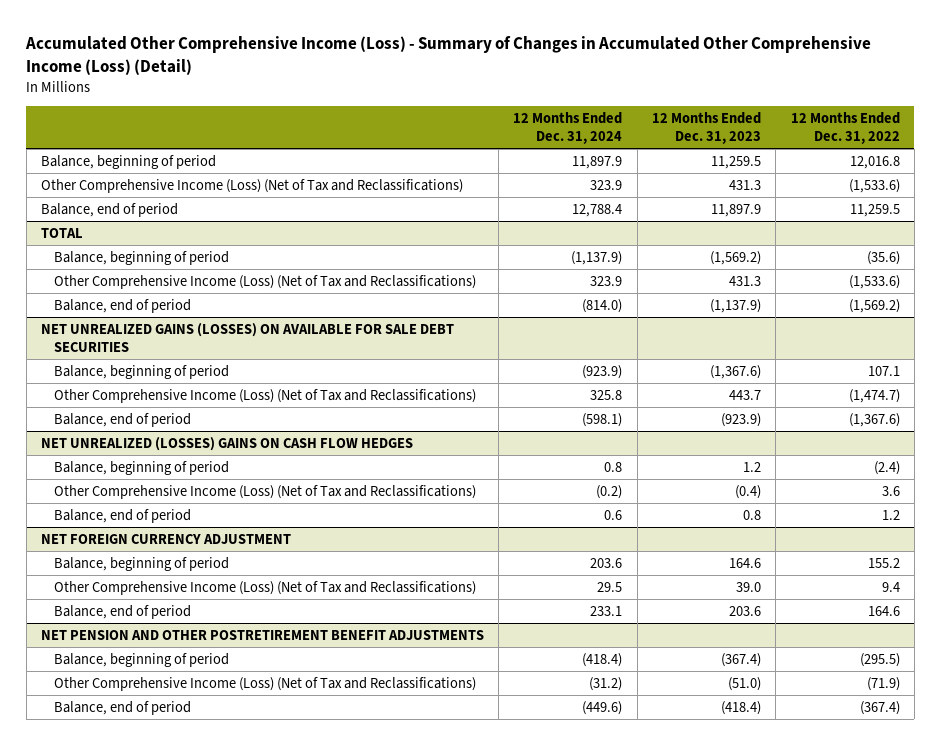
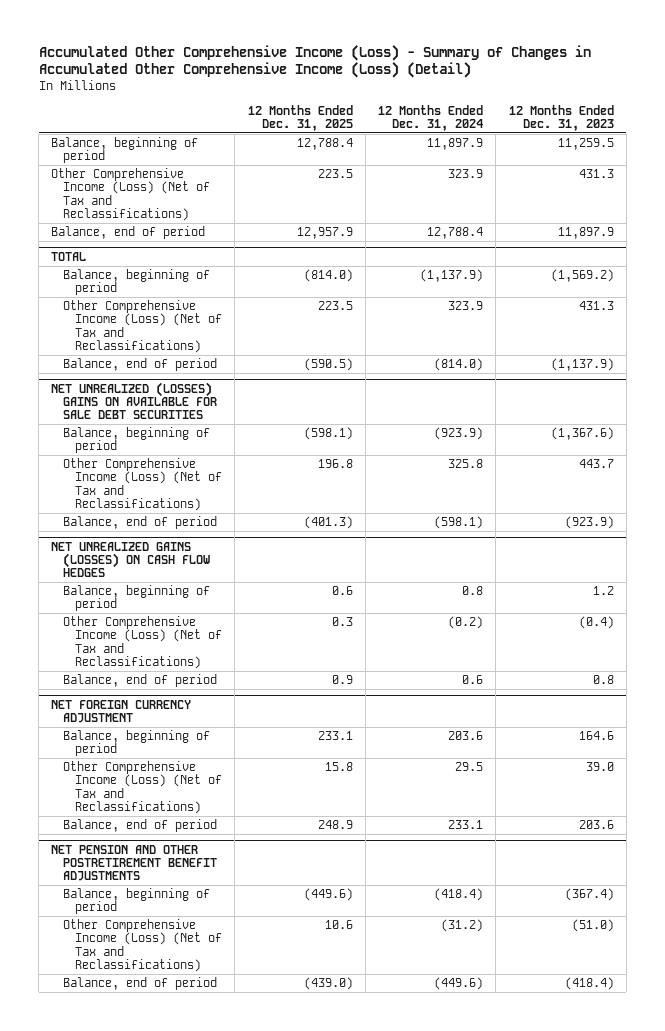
- | 12 Months Ended Dec. 31, 2024 | 12 Months Ended Dec. 31, 2023 | 12 Months Ended Dec. 31, 2022
+ | 12 Months Ended Dec. 31, 2025 | 12 Months Ended Dec. 31, 2024 | 12 Months Ended Dec. 31, 2023
- NET UNREALIZED GAINS (LOSSES) ON AVAILABLE FOR SALE DEBT SECURITIES
+ NET UNREALIZED (LOSSES) GAINS ON AVAILABLE FOR SALE DEBT SECURITIES
- NET UNREALIZED (LOSSES) GAINS ON CASH FLOW HEDGES
+ NET UNREALIZED GAINS (LOSSES) ON CASH FLOW HEDGES

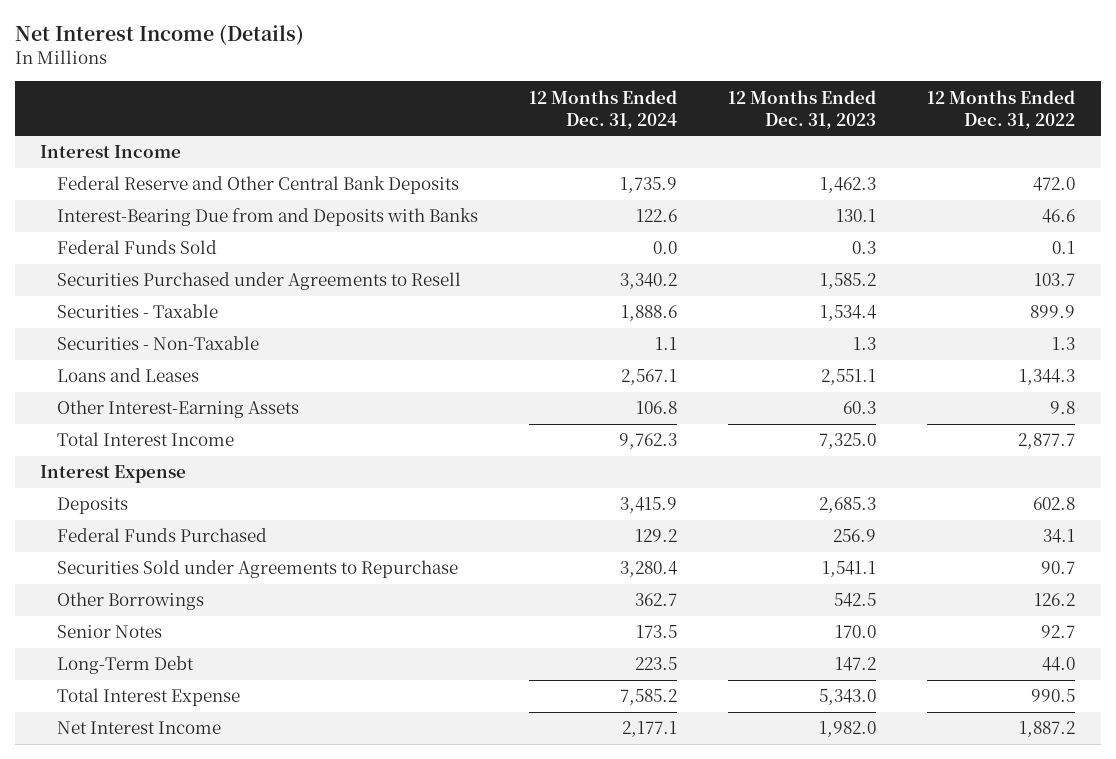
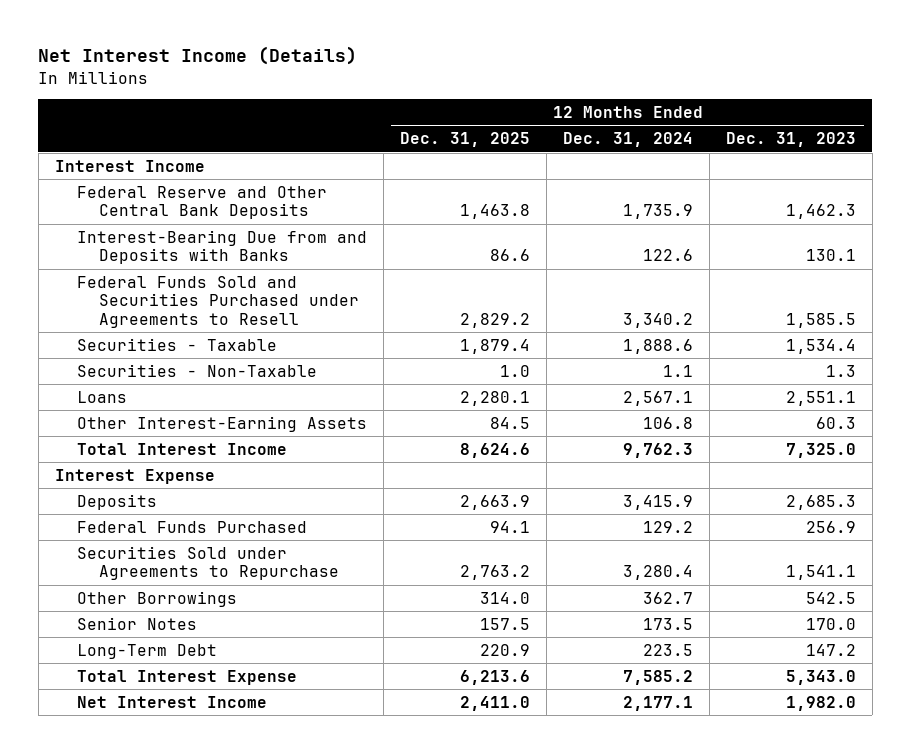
- | 12 Months Ended Dec. 31, 2024 | 12 Months Ended Dec. 31, 2023 | 12 Months Ended Dec. 31, 2022
+ | 12 Months Ended Dec. 31, 2025 | 12 Months Ended Dec. 31, 2024 | 12 Months Ended Dec. 31, 2023
- Federal Funds Sold | 0.0 | 0.3 | 0.1
- Securities Purchased under Agreements to Resell | 3,340.2 | 1,585.2 | 103.7
+ Federal Funds Sold and Securities Purchased under Agreements to Resell | 2,829.2 | 3,340.2 | 1,585.5
- Loans and Leases | 2,567.1 | 2,551.1 | 1,344.3
+ Loans | 2,280.1 | 2,567.1 | 2,551.1

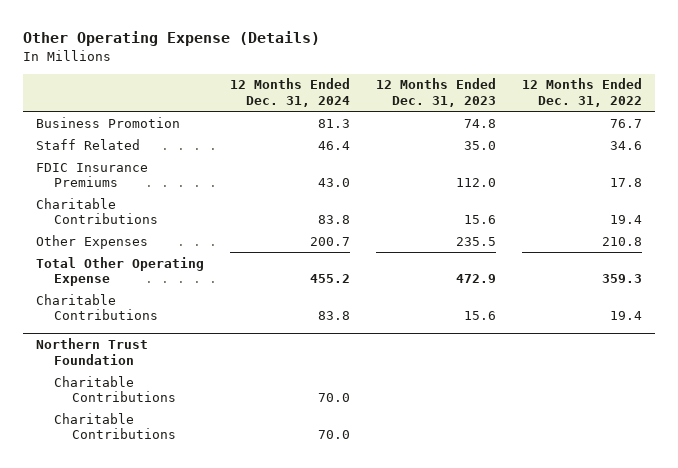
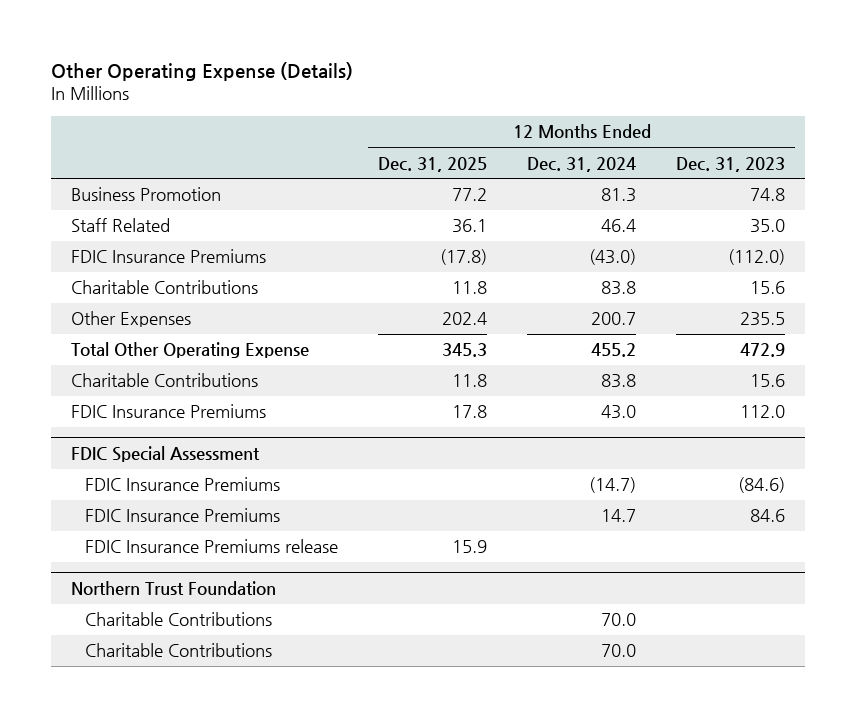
- | 12 Months Ended Dec. 31, 2024 | 12 Months Ended Dec. 31, 2023 | 12 Months Ended Dec. 31, 2022
+ | 12 Months Ended Dec. 31, 2025 | 12 Months Ended Dec. 31, 2024 | 12 Months Ended Dec. 31, 2023
+ FDIC Insurance Premiums | (17.8) | (43.0) | (112.0)
moved down: FDIC Insurance Premiums | 17.8 | 43.0 | 112.0
+ FDIC Special Assessment
+ FDIC Insurance Premiums | | (14.7) | (84.6)
+ FDIC Insurance Premiums | | 14.7 | 84.6
+ FDIC Insurance Premiums release | 15.9 | |

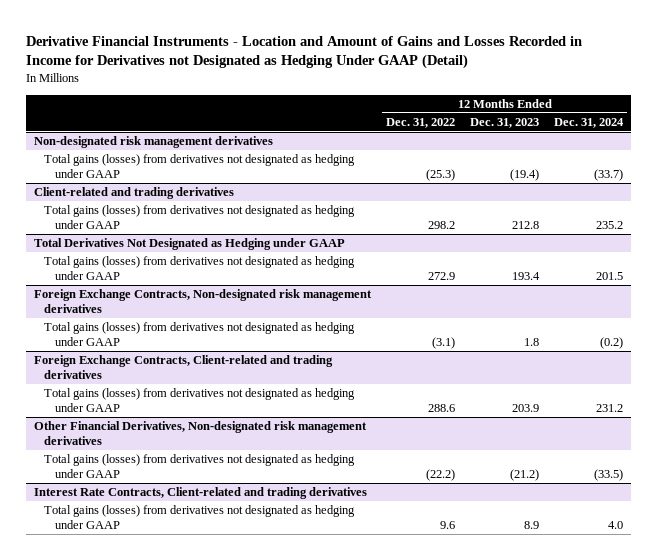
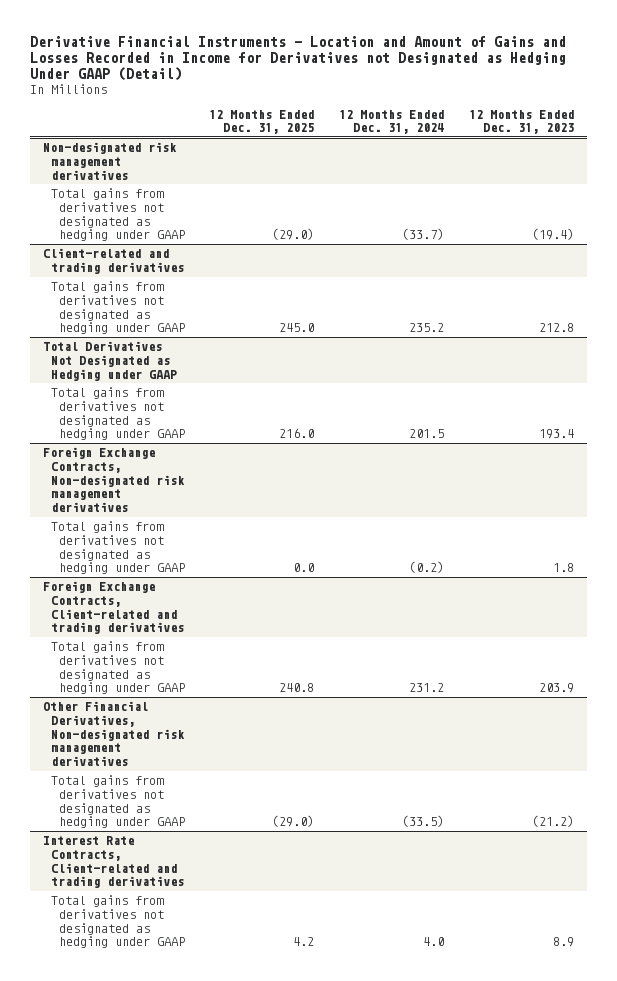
- | 12 Months Ended Dec. 31, 2022 | 12 Months Ended Dec. 31, 2023 | 12 Months Ended Dec. 31, 2024
+ | 12 Months Ended Dec. 31, 2025 | 12 Months Ended Dec. 31, 2024 | 12 Months Ended Dec. 31, 2023
@ Non-designated risk management derivatives
- Total gains (losses) from derivatives not designated as hedging under GAAP | (25.3) | (19.4) | (33.7)
+ Total gains from derivatives not designated as hedging under GAAP | (29.0) | (33.7) | (19.4)
@ Client-related and trading derivatives
- Total gains (losses) from derivatives not designated as hedging under GAAP | 298.2 | 212.8 | 235.2
+ Total gains from derivatives not designated as hedging under GAAP | 245.0 | 235.2 | 212.8
@ Total Derivatives Not Designated as Hedging under GAAP
- Total gains (losses) from derivatives not designated as hedging under GAAP | 272.9 | 193.4 | 201.5
+ Total gains from derivatives not designated as hedging under GAAP | 216.0 | 201.5 | 193.4
@ Foreign Exchange Contracts, Non-designated risk management derivatives
- Total gains (losses) from derivatives not designated as hedging under GAAP | (3.1) | 1.8 | (0.2)
+ Total gains from derivatives not designated as hedging under GAAP | 0.0 | (0.2) | 1.8
@ Foreign Exchange Contracts, Client-related and trading derivatives
- Total gains (losses) from derivatives not designated as hedging under GAAP | 288.6 | 203.9 | 231.2
+ Total gains from derivatives not designated as hedging under GAAP | 240.8 | 231.2 | 203.9
@ Other Financial Derivatives, Non-designated risk management derivatives
- Total gains (losses) from derivatives not designated as hedging under GAAP | (22.2) | (21.2) | (33.5)
+ Total gains from derivatives not designated as hedging under GAAP | (29.0) | (33.5) | (21.2)
@ Interest Rate Contracts, Client-related and trading derivatives
- Total gains (losses) from derivatives not designated as hedging under GAAP | 9.6 | 8.9 | 4.0
+ Total gains from derivatives not designated as hedging under GAAP | 4.2 | 4.0 | 8.9

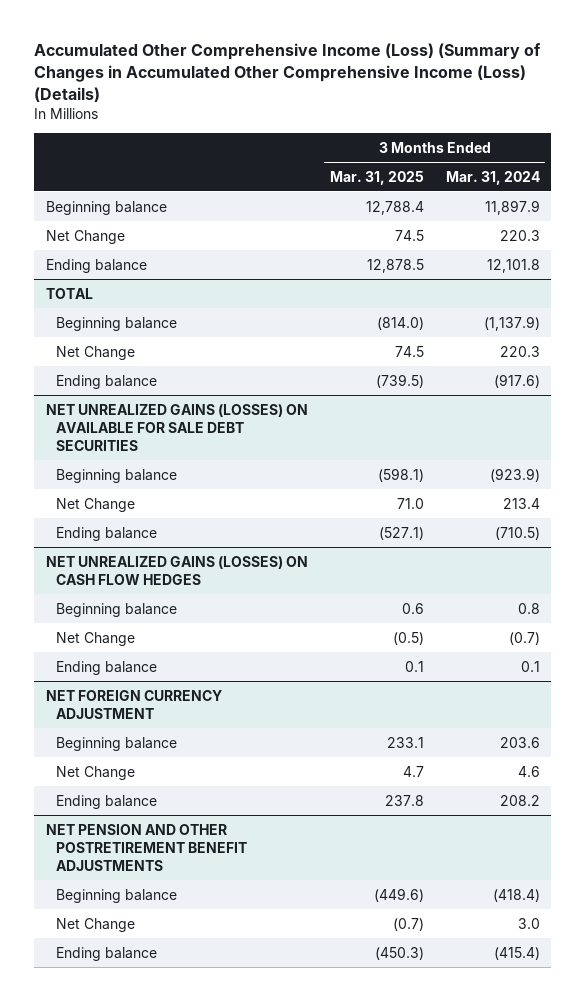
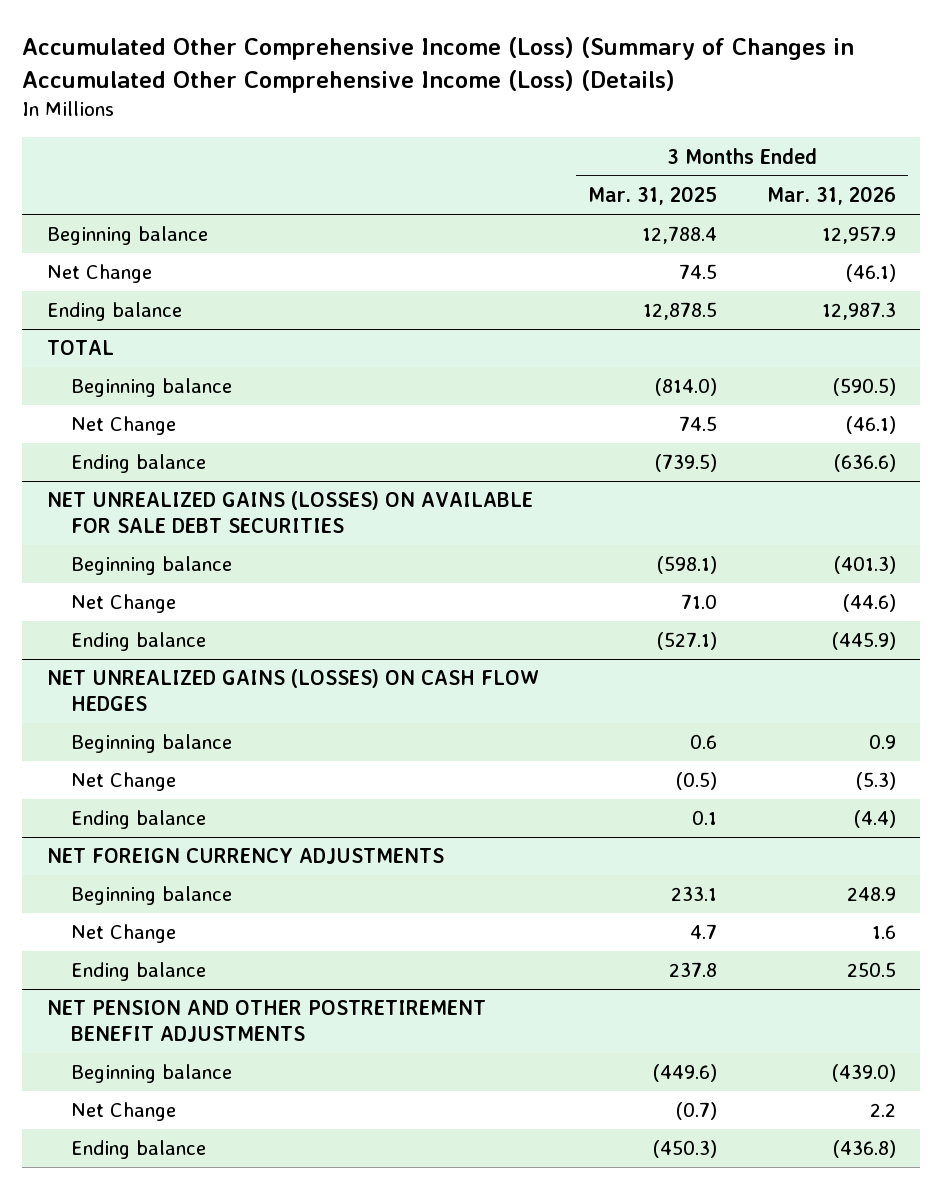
- | 3 Months Ended Mar. 31, 2025 | 3 Months Ended Mar. 31, 2024
+ | 3 Months Ended Mar. 31, 2025 | 3 Months Ended Mar. 31, 2026
- NET FOREIGN CURRENCY ADJUSTMENT
+ NET FOREIGN CURRENCY ADJUSTMENTS

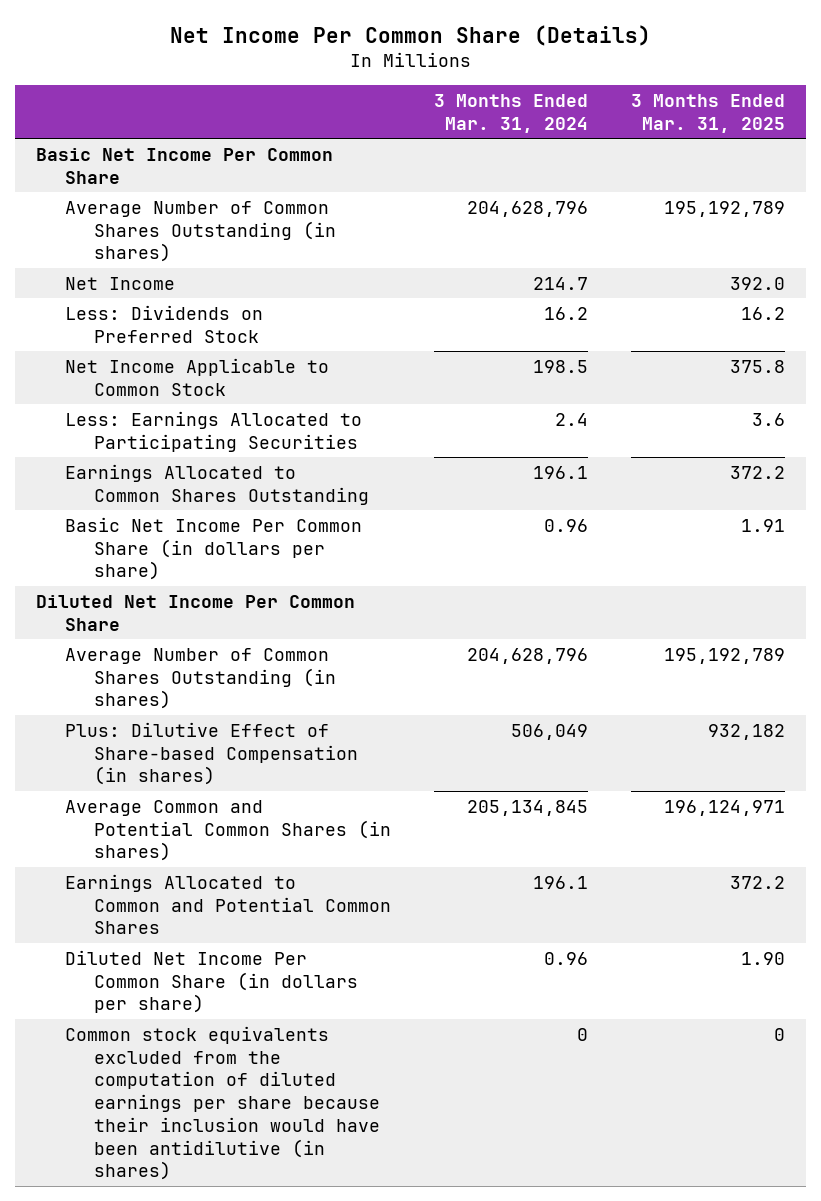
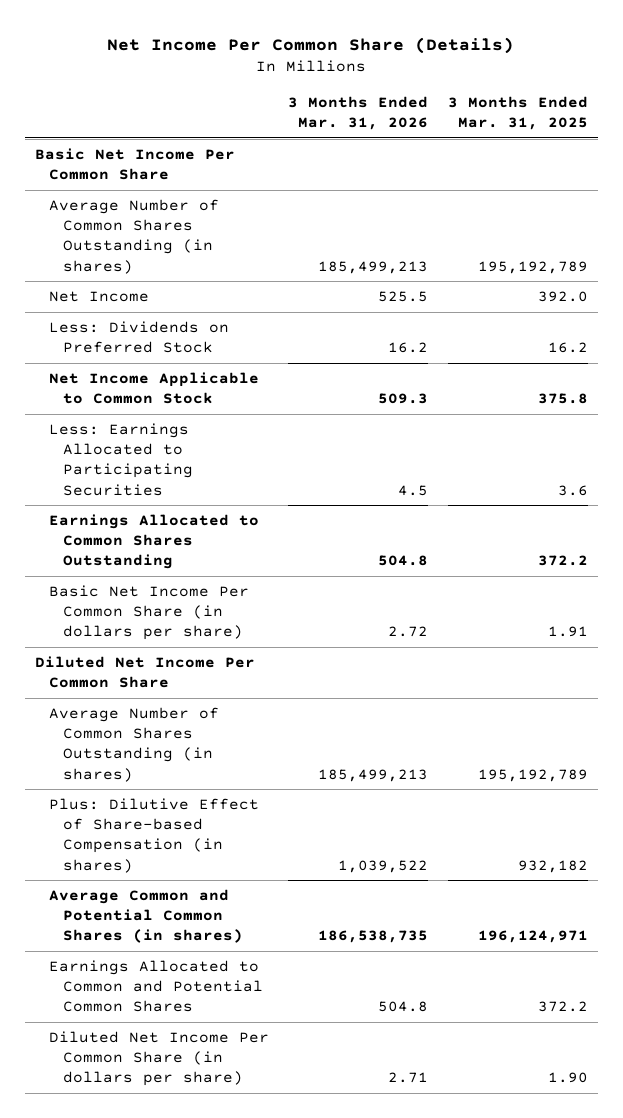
- | 3 Months Ended Mar. 31, 2024 | 3 Months Ended Mar. 31, 2025
+ | 3 Months Ended Mar. 31, 2026 | 3 Months Ended Mar. 31, 2025
- Common stock equivalents excluded from the computation of diluted earnings per share because their inclusion would have been antidilutive (in shares) | 0 | 0

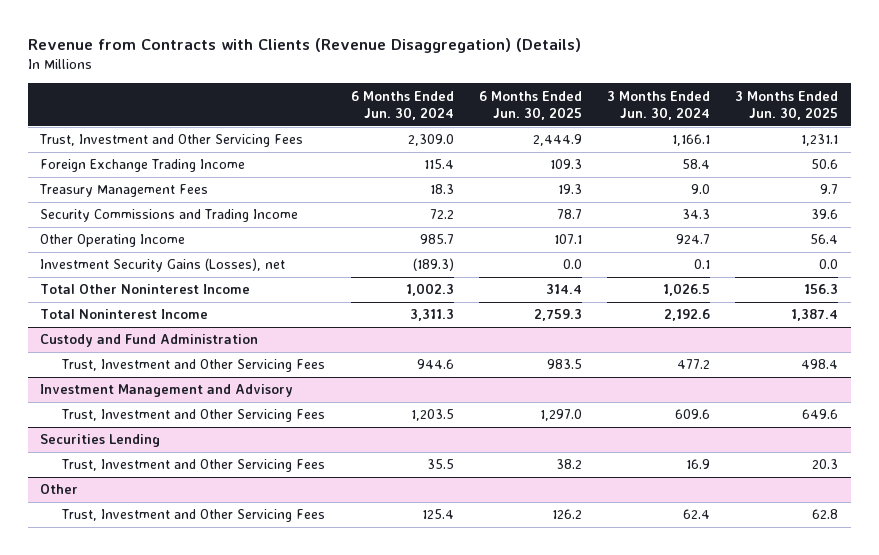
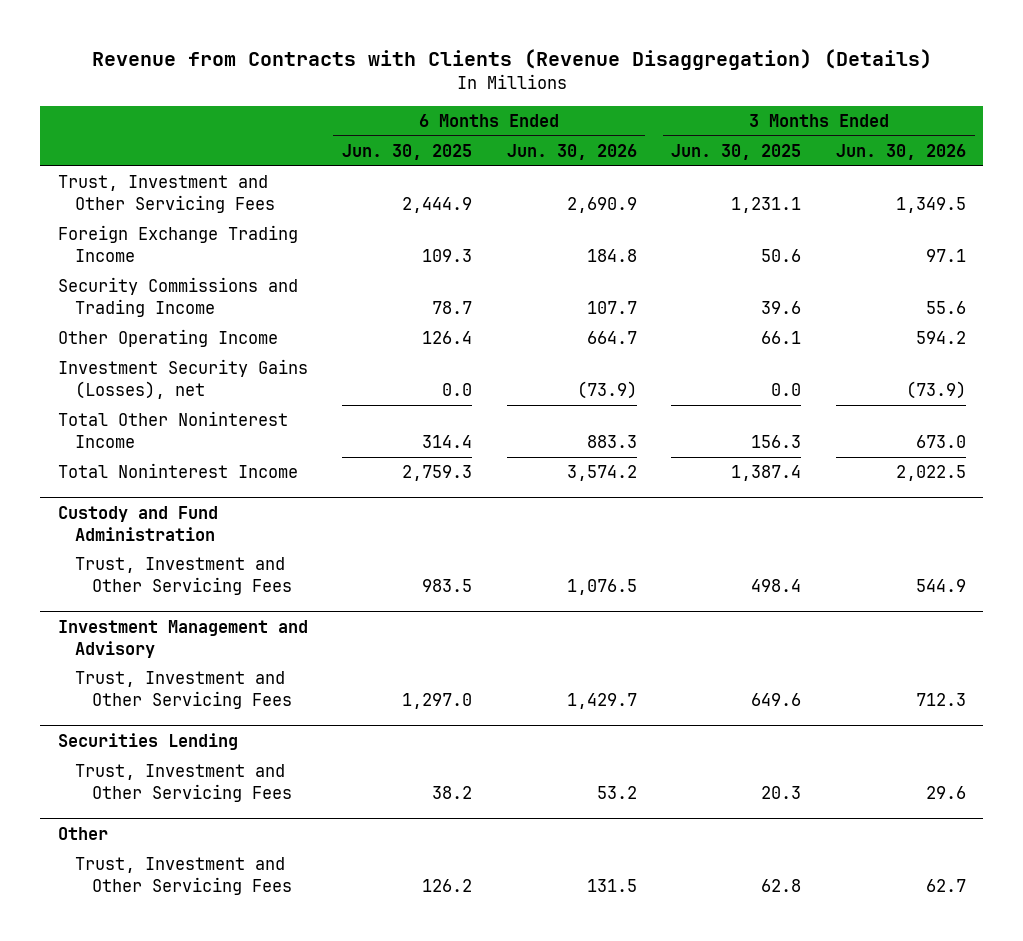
- | 6 Months Ended Jun. 30, 2024 | 6 Months Ended Jun. 30, 2025 | 3 Months Ended Jun. 30, 2024 | 3 Months Ended Jun. 30, 2025
+ | 6 Months Ended Jun. 30, 2025 | 6 Months Ended Jun. 30, 2026 | 3 Months Ended Jun. 30, 2025 | 3 Months Ended Jun. 30, 2026
- Treasury Management Fees | 18.3 | 19.3 | 9.0 | 9.7
- Other Operating Income | 985.7 | 107.1 | 924.7 | 56.4
+ Other Operating Income | 126.4 | 664.7 | 66.1 | 594.2

